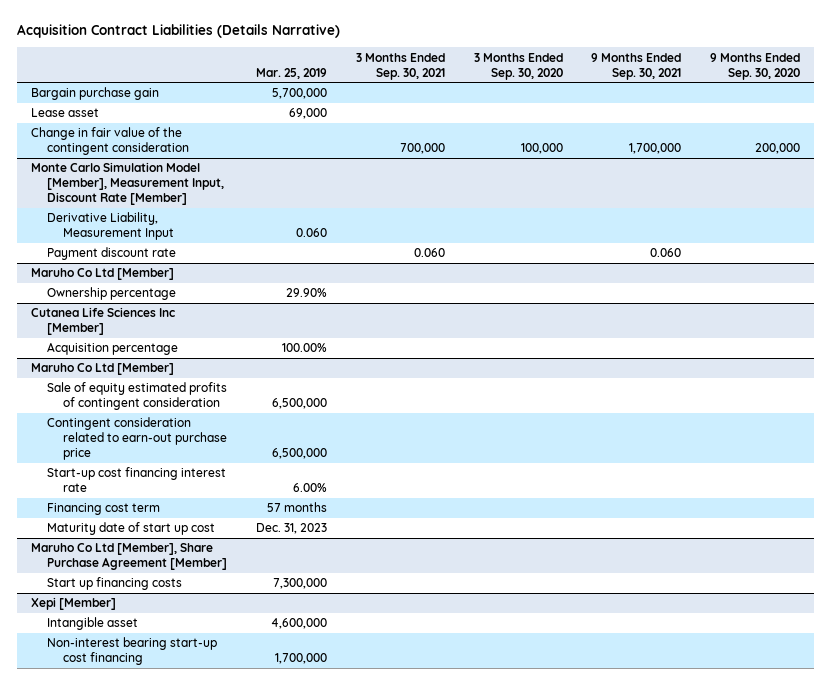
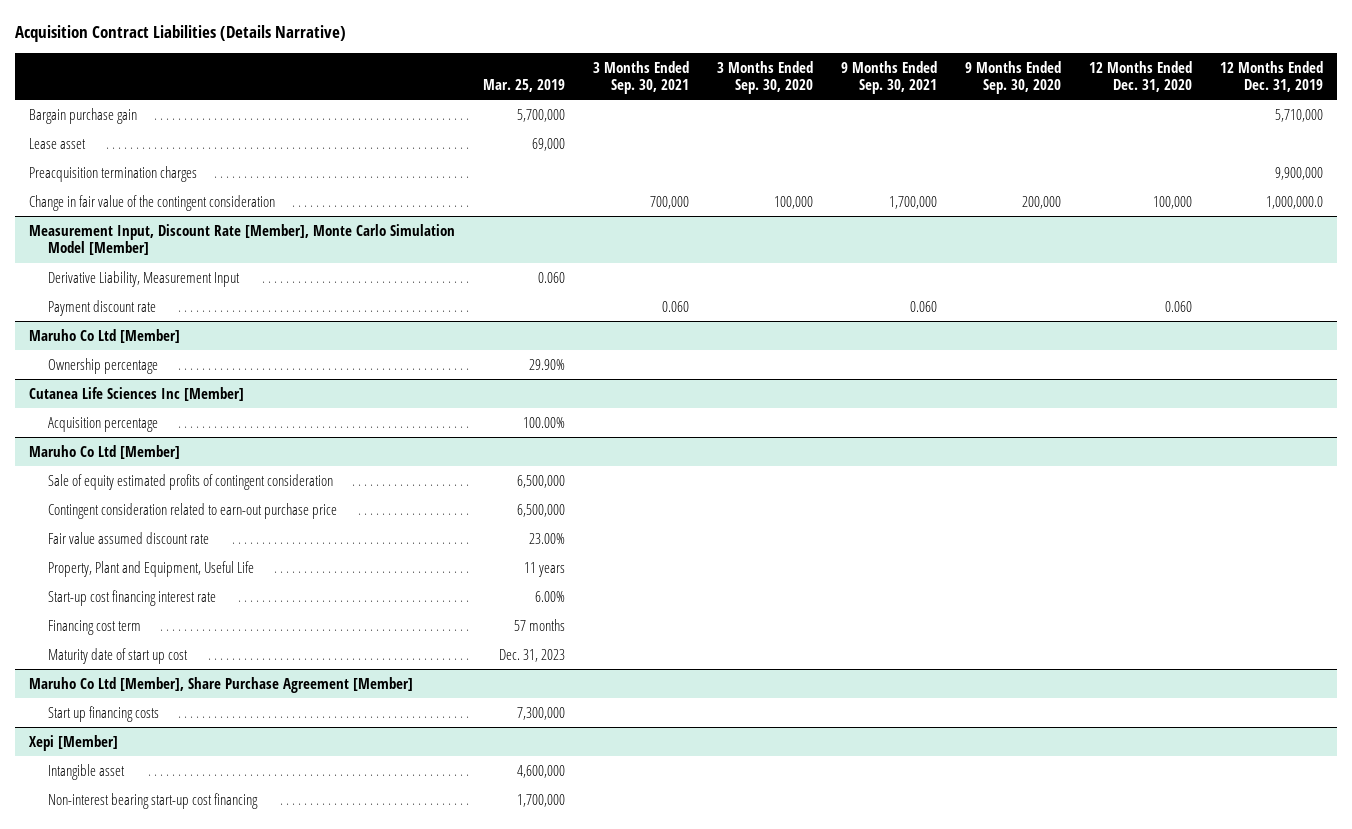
- | Mar. 25, 2019 | 3 Months Ended Sep. 30, 2021 | 3 Months Ended Sep. 30, 2020 | 9 Months Ended Sep. 30, 2021 | 9 Months Ended Sep. 30, 2020
+ | Mar. 25, 2019 | 3 Months Ended Sep. 30, 2021 | 3 Months Ended Sep. 30, 2020 | 9 Months Ended Sep. 30, 2021 | 9 Months Ended Sep. 30, 2020 | 12 Months Ended Dec. 31, 2020 | 12 Months Ended Dec. 31, 2019
+ Preacquisition termination charges | | | | | | | 9,900,000
- Monte Carlo Simulation Model [Member], Measurement Input, Discount Rate [Member]
+ Measurement Input, Discount Rate [Member], Monte Carlo Simulation Model [Member]
@ Maruho Co Ltd [Member]
+ Fair value assumed discount rate | 23.00% | | | | | |
+ Property, Plant and Equipment, Useful Life | 11 years | | | | | |

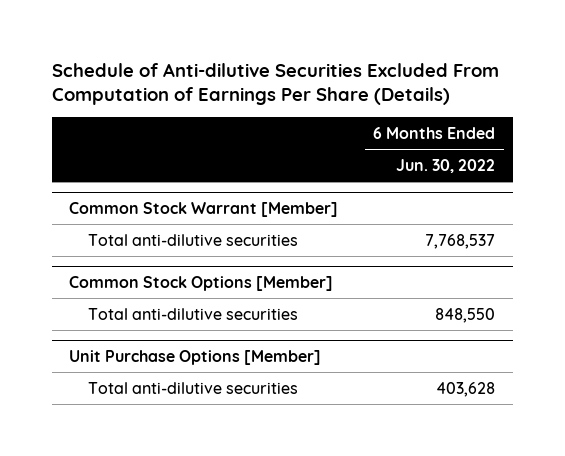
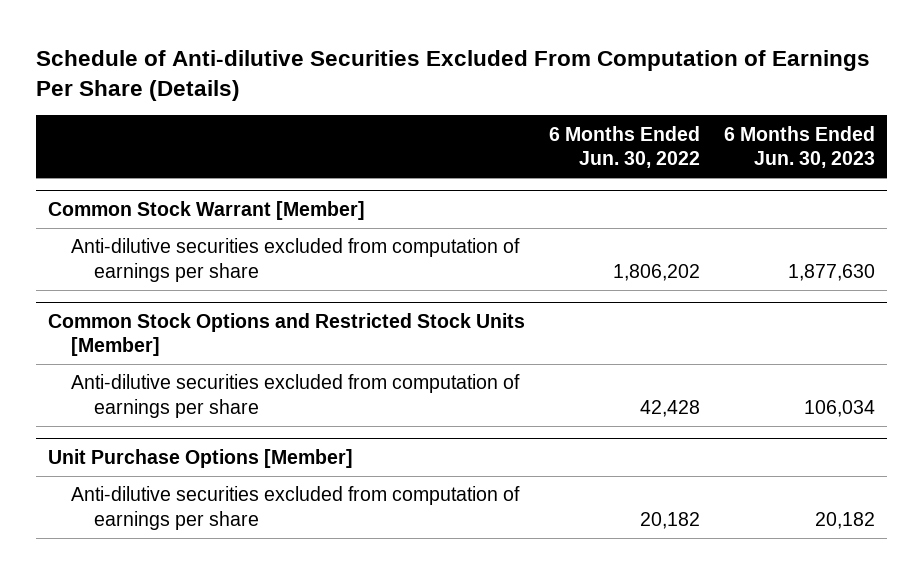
- | 6 Months Ended Jun. 30, 2022
+ | 6 Months Ended Jun. 30, 2022 | 6 Months Ended Jun. 30, 2023
@ Common Stock Warrant [Member]
- Total anti-dilutive securities | 7,768,537
- Common Stock Options [Member]
- Total anti-dilutive securities | 848,550
@ Common Stock Warrant [Member]
+ Anti-dilutive securities excluded from computation of earnings per share | 1,806,202 | 1,877,630
+ Common Stock Options and Restricted Stock Units [Member]
+ Anti-dilutive securities excluded from computation of earnings per share | 42,428 | 106,034
@ Unit Purchase Options [Member]
- Total anti-dilutive securities | 403,628
+ Anti-dilutive securities excluded from computation of earnings per share | 20,182 | 20,182

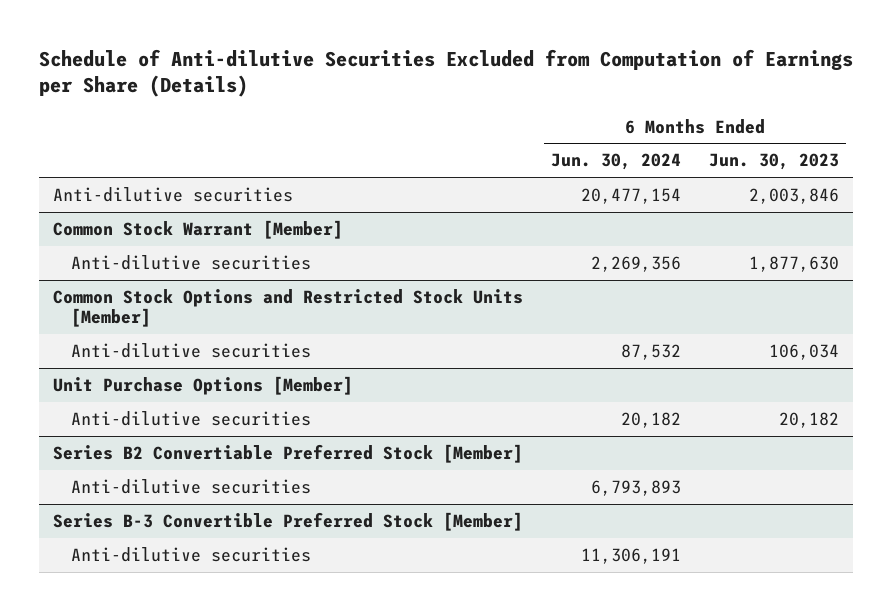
- Schedule of Anti-dilutive Securities Excluded From Computation of Earnings Per Share (Details)
+ Schedule of Anti-dilutive Securities Excluded from Computation of Earnings per Share (Details)
- | 6 Months Ended Jun. 30, 2022 | 6 Months Ended Jun. 30, 2023
+ | 6 Months Ended Jun. 30, 2024 | 6 Months Ended Jun. 30, 2023
+ Anti-dilutive securities | 20,477,154 | 2,003,846
@ Common Stock Warrant [Member]
- Anti-dilutive securities excluded from computation of earnings per share | 1,806,202 | 1,877,630
+ Anti-dilutive securities | 2,269,356 | 1,877,630
@ Common Stock Options and Restricted Stock Units [Member]
- Anti-dilutive securities excluded from computation of earnings per share | 42,428 | 106,034
+ Anti-dilutive securities | 87,532 | 106,034
@ Unit Purchase Options [Member]
- Anti-dilutive securities excluded from computation of earnings per share | 20,182 | 20,182
+ Anti-dilutive securities | 20,182 | 20,182
+ Series B2 Convertiable Preferred Stock [Member]
+ Anti-dilutive securities | 6,793,893 |
+ Series B-3 Convertible Preferred Stock [Member]
+ Anti-dilutive securities | 11,306,191 |

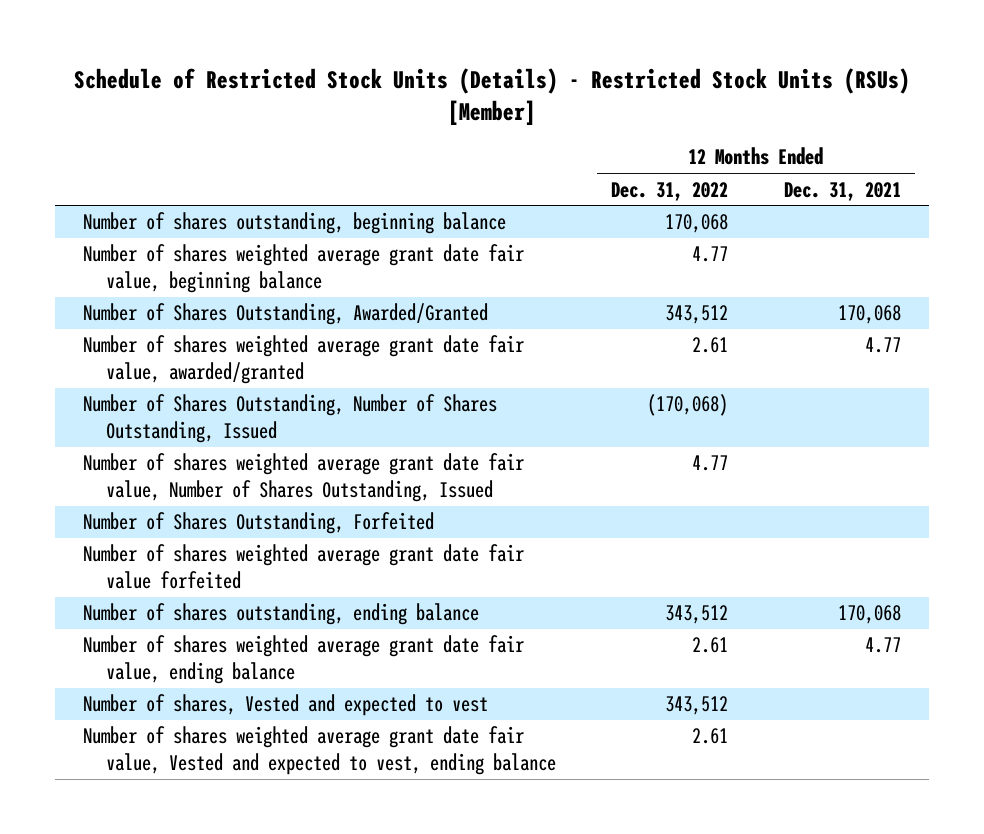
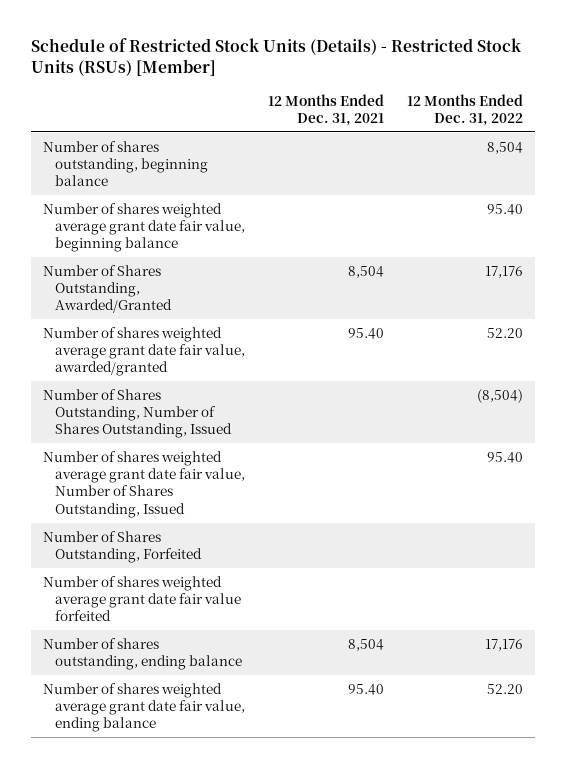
- | 12 Months Ended Dec. 31, 2022 | 12 Months Ended Dec. 31, 2021
+ | 12 Months Ended Dec. 31, 2021 | 12 Months Ended Dec. 31, 2022
- Number of shares outstanding, beginning balance | 170,068 |
- Number of shares weighted average grant date fair value, beginning balance | 4.77 |
- Number of Shares Outstanding, Awarded/Granted | 343,512 | 170,068
- Number of shares weighted average grant date fair value, awarded/granted | 2.61 | 4.77
- Number of Shares Outstanding, Number of Shares Outstanding, Issued | (170,068) |
- Number of shares weighted average grant date fair value, Number of Shares Outstanding, Issued | 4.77 |
+ Number of shares outstanding, beginning balance | | 8,504
+ Number of shares weighted average grant date fair value, beginning balance | | 95.40
+ Number of Shares Outstanding, Awarded/Granted | 8,504 | 17,176
+ Number of shares weighted average grant date fair value, awarded/granted | 95.40 | 52.20
+ Number of Shares Outstanding, Number of Shares Outstanding, Issued | | (8,504)
+ Number of shares weighted average grant date fair value, Number of Shares Outstanding, Issued | | 95.40
- Number of shares outstanding, ending balance | 343,512 | 170,068
- Number of shares weighted average grant date fair value, ending balance | 2.61 | 4.77
- Number of shares, Vested and expected to vest | 343,512 |
- Number of shares weighted average grant date fair value, Vested and expected to vest, ending balance | 2.61 |
+ Number of shares outstanding, ending balance | 8,504 | 17,176
+ Number of shares weighted average grant date fair value, ending balance | 95.40 | 52.20

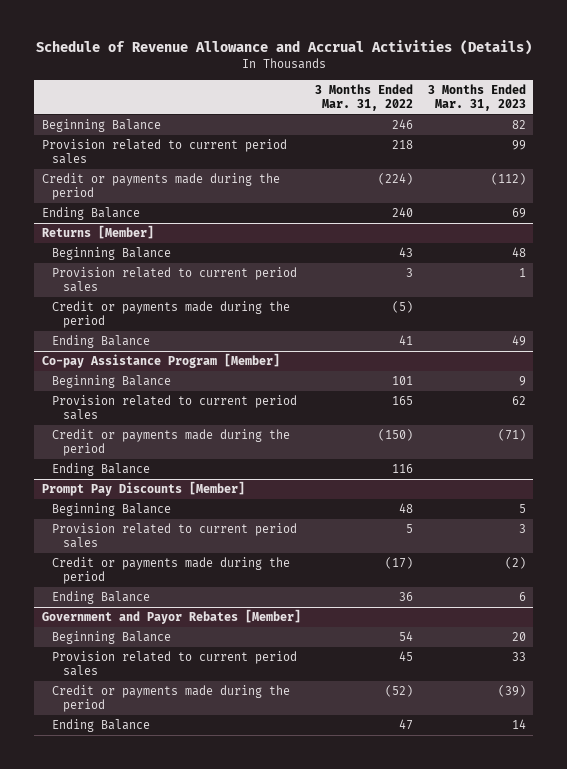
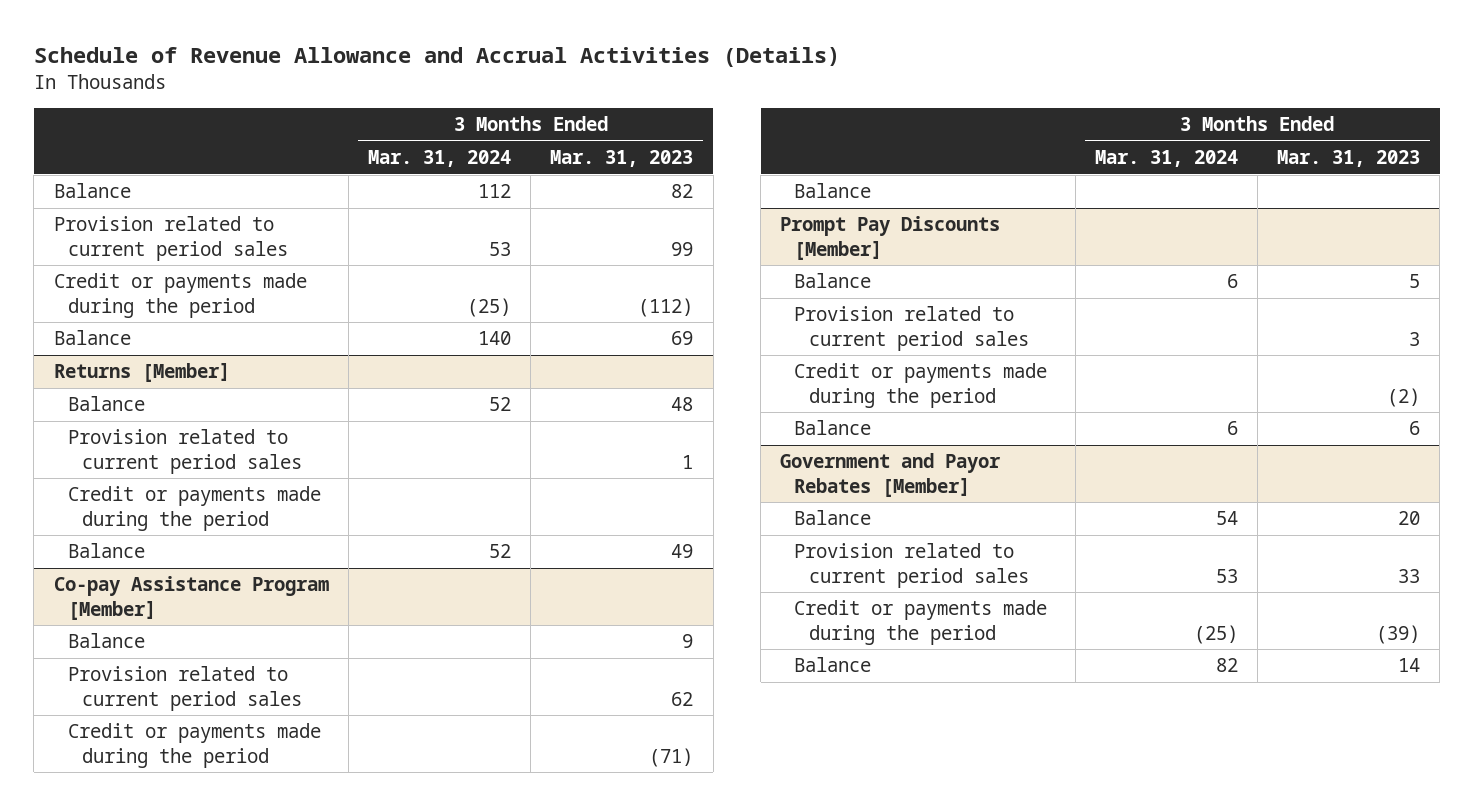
- | 3 Months Ended Mar. 31, 2022 | 3 Months Ended Mar. 31, 2023
+ | 3 Months Ended Mar. 31, 2024 | 3 Months Ended Mar. 31, 2023
- Beginning Balance | 246 | 82
+ Balance | 112 | 82
- Ending Balance | 240 | 69
+ Balance | 140 | 69
@ Returns [Member]
- Beginning Balance | 43 | 48
+ Balance | 52 | 48
- Ending Balance | 41 | 49
+ Balance | 52 | 49
@ Co-pay Assistance Program [Member]
- Beginning Balance | 101 | 9
+ Balance | | 9
- Ending Balance | 116 |
+ Balance
@ Prompt Pay Discounts [Member]
- Beginning Balance | 48 | 5
+ Balance | 6 | 5
- Ending Balance | 36 | 6
+ Balance | 6 | 6
@ Government and Payor Rebates [Member]
- Beginning Balance | 54 | 20
+ Balance | 54 | 20
- Ending Balance | 47 | 14
+ Balance | 82 | 14

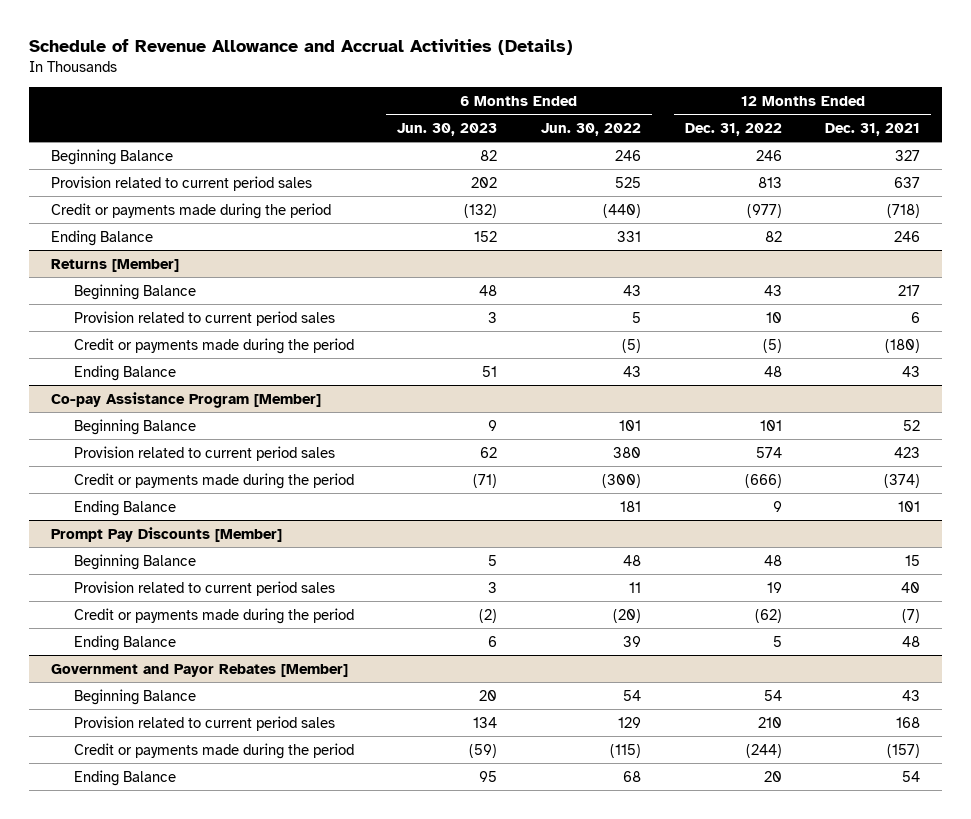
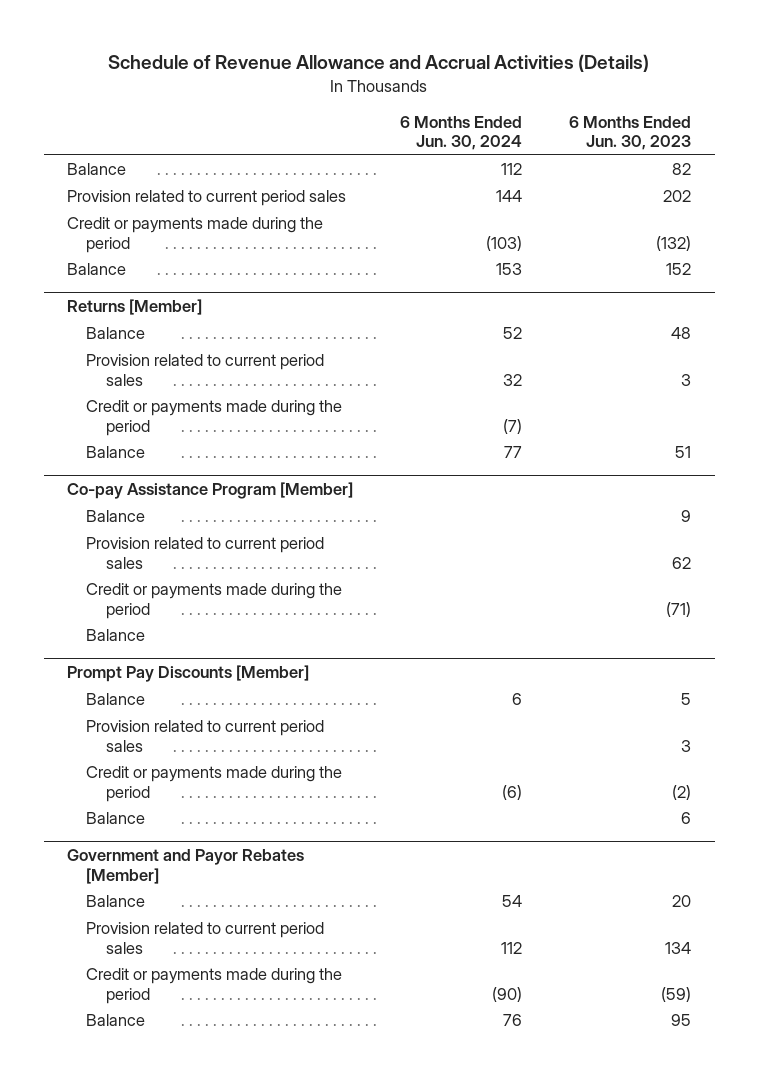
- | 6 Months Ended Jun. 30, 2023 | 6 Months Ended Jun. 30, 2022 | 12 Months Ended Dec. 31, 2022 | 12 Months Ended Dec. 31, 2021
+ | 6 Months Ended Jun. 30, 2024 | 6 Months Ended Jun. 30, 2023
- Beginning Balance | 82 | 246 | 246 | 327
+ Balance | 112 | 82
- Ending Balance | 152 | 331 | 82 | 246
+ Balance | 153 | 152
@ Returns [Member]
- Beginning Balance | 48 | 43 | 43 | 217
+ Balance | 52 | 48
- Ending Balance | 51 | 43 | 48 | 43
+ Balance | 77 | 51
@ Co-pay Assistance Program [Member]
- Beginning Balance | 9 | 101 | 101 | 52
+ Balance | | 9
- Ending Balance | | 181 | 9 | 101
+ Balance
@ Prompt Pay Discounts [Member]
- Beginning Balance | 5 | 48 | 48 | 15
+ Balance | 6 | 5
- Ending Balance | 6 | 39 | 5 | 48
+ Balance | | 6
@ Government and Payor Rebates [Member]
- Beginning Balance | 20 | 54 | 54 | 43
+ Balance | 54 | 20
- Ending Balance | 95 | 68 | 20 | 54
+ Balance | 76 | 95

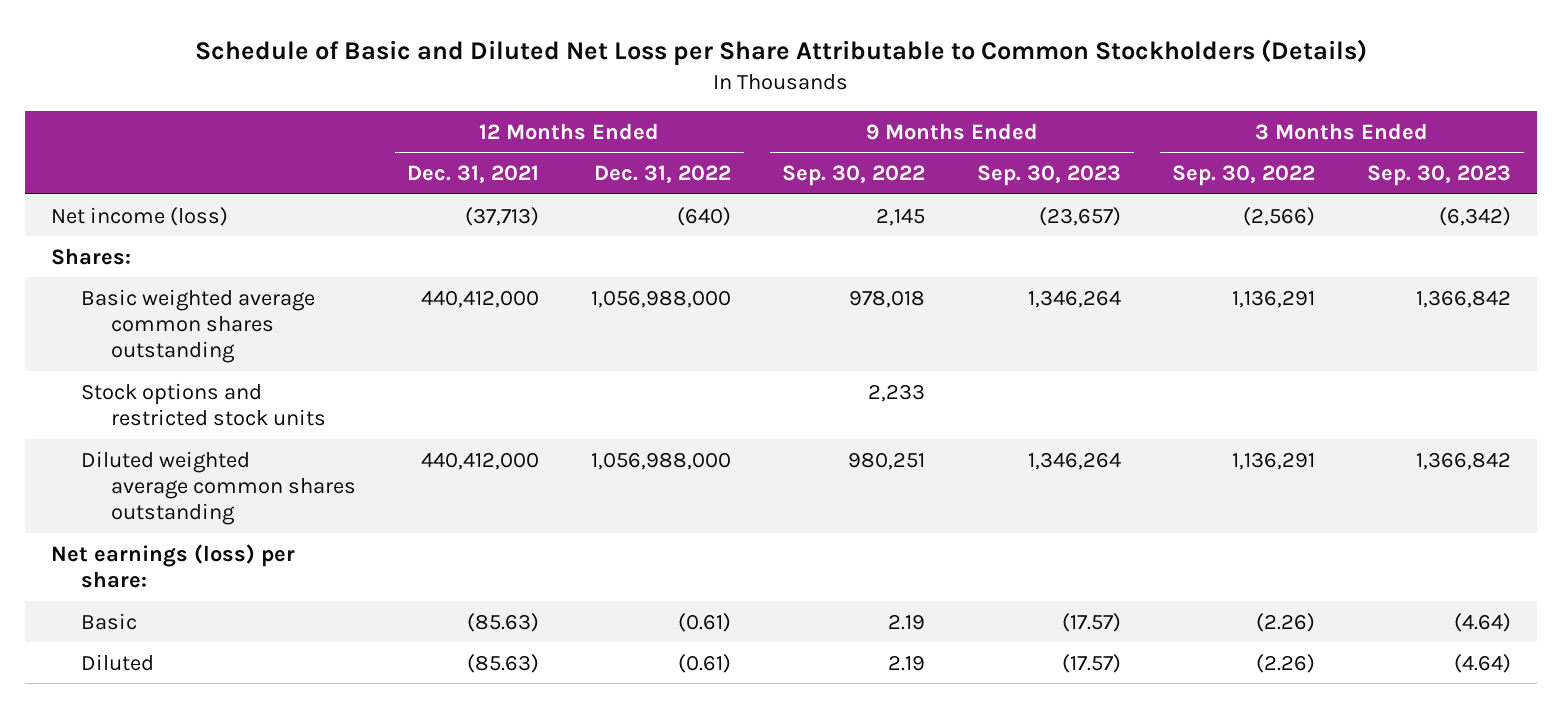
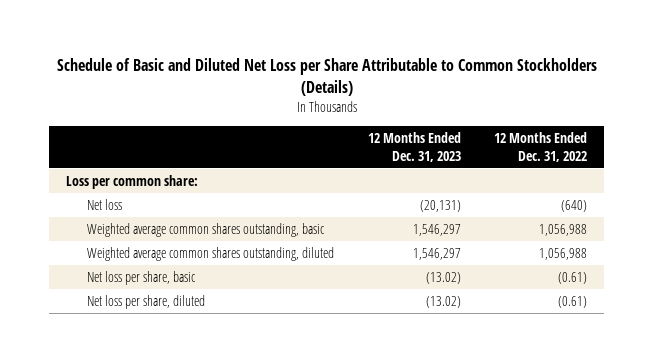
- | 12 Months Ended Dec. 31, 2021 | 12 Months Ended Dec. 31, 2022 | 9 Months Ended Sep. 30, 2022 | 9 Months Ended Sep. 30, 2023 | 3 Months Ended Sep. 30, 2022 | 3 Months Ended Sep. 30, 2023
+ | 12 Months Ended Dec. 31, 2023 | 12 Months Ended Dec. 31, 2022
- Net income (loss) | (37,713) | (640) | 2,145 | (23,657) | (2,566) | (6,342)
- Shares:
- Basic weighted average common shares outstanding | 440,412,000 | 1,056,988,000 | 978,018 | 1,346,264 | 1,136,291 | 1,366,842
- Stock options and restricted stock units | | | 2,233 | | |
- Diluted weighted average common shares outstanding | 440,412,000 | 1,056,988,000 | 980,251 | 1,346,264 | 1,136,291 | 1,366,842
- Net earnings (loss) per share:
- Basic | (85.63) | (0.61) | 2.19 | (17.57) | (2.26) | (4.64)
- Diluted | (85.63) | (0.61) | 2.19 | (17.57) | (2.26) | (4.64)
+ Loss per common share:
+ Net loss | (20,131) | (640)
+ Weighted average common shares outstanding, basic | 1,546,297 | 1,056,988
+ Weighted average common shares outstanding, diluted | 1,546,297 | 1,056,988
+ Net loss per share, basic | (13.02) | (0.61)
+ Net loss per share, diluted | (13.02) | (0.61)

